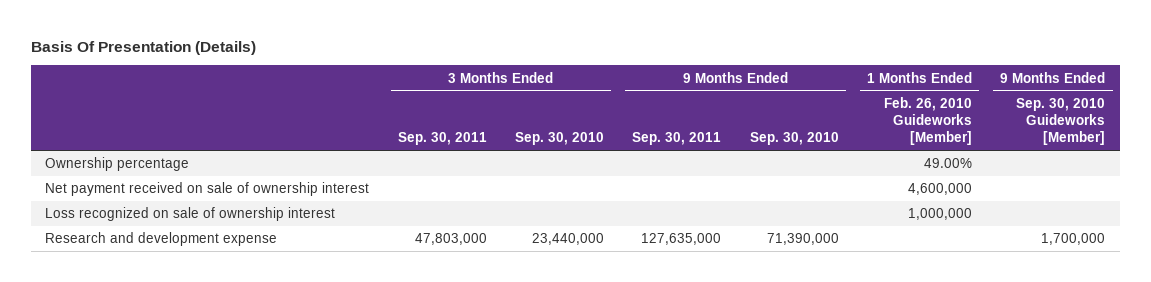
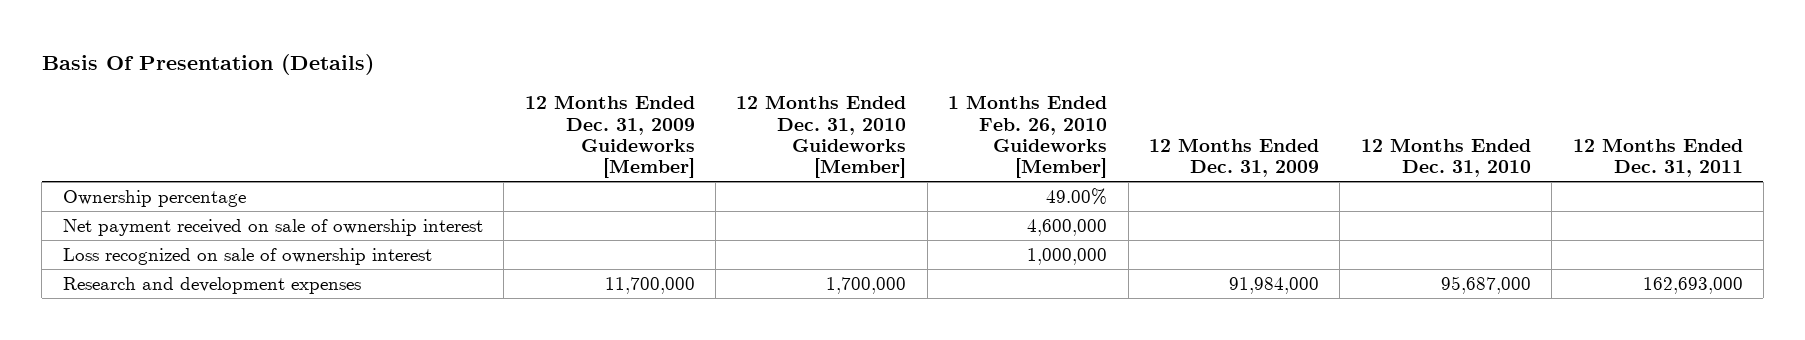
- | 3 Months Ended Sep. 30, 2011 | 3 Months Ended Sep. 30, 2010 | 9 Months Ended Sep. 30, 2011 | 9 Months Ended Sep. 30, 2010 | 1 Months Ended Feb. 26, 2010 Guideworks [Member] | 9 Months Ended Sep. 30, 2010 Guideworks [Member]
+ | 12 Months Ended Dec. 31, 2009 Guideworks [Member] | 12 Months Ended Dec. 31, 2010 Guideworks [Member] | 1 Months Ended Feb. 26, 2010 Guideworks [Member] | 12 Months Ended Dec. 31, 2009 | 12 Months Ended Dec. 31, 2010 | 12 Months Ended Dec. 31, 2011
- Research and development expense | 47,803,000 | 23,440,000 | 127,635,000 | 71,390,000 | | 1,700,000
+ Research and development expenses | 11,700,000 | 1,700,000 | | 91,984,000 | 95,687,000 | 162,693,000

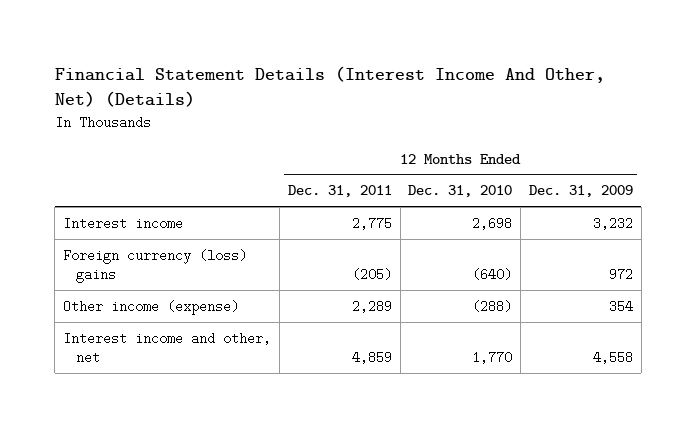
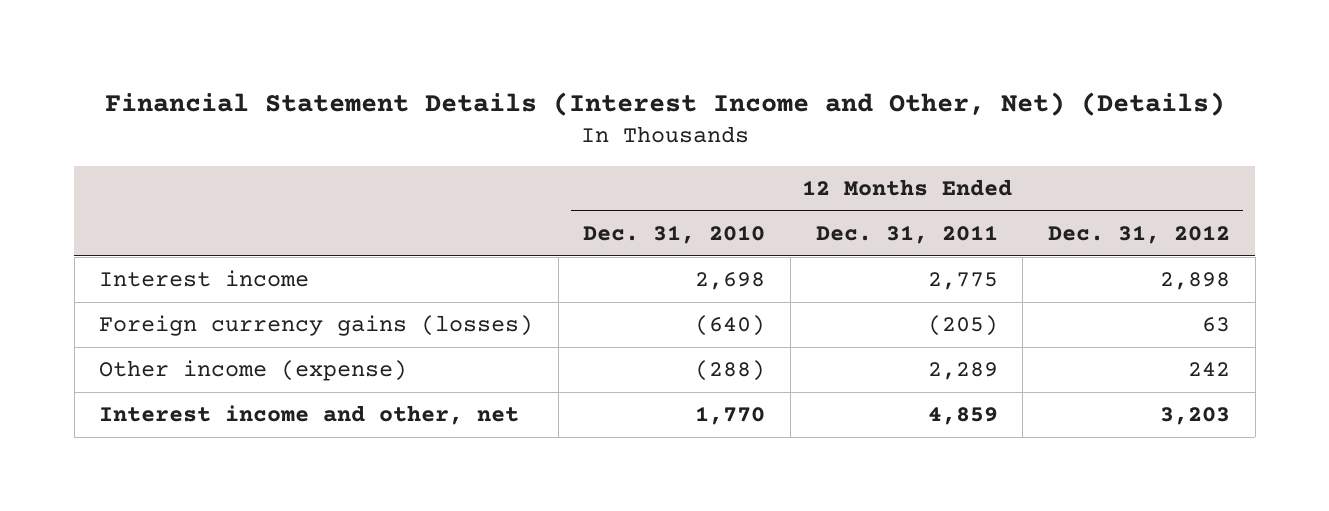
- Financial Statement Details (Interest Income And Other, Net) (Details)
+ Financial Statement Details (Interest Income and Other, Net) (Details)
- | 12 Months Ended Dec. 31, 2011 | 12 Months Ended Dec. 31, 2010 | 12 Months Ended Dec. 31, 2009
+ | 12 Months Ended Dec. 31, 2010 | 12 Months Ended Dec. 31, 2011 | 12 Months Ended Dec. 31, 2012
- Foreign currency (loss) gains | (205) | (640) | 972
+ Foreign currency gains (losses) | (640) | (205) | 63

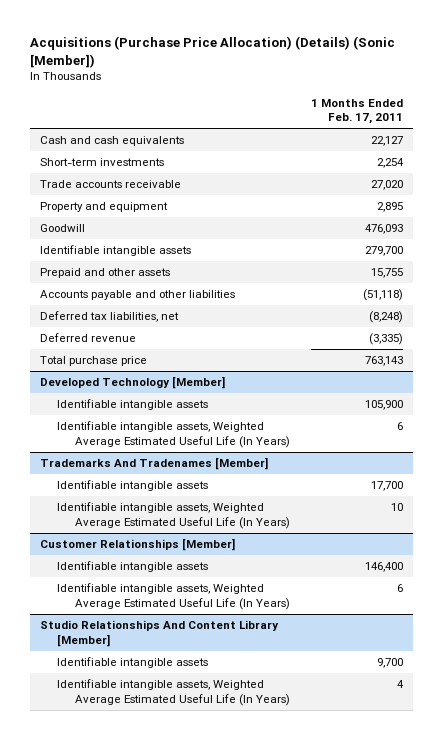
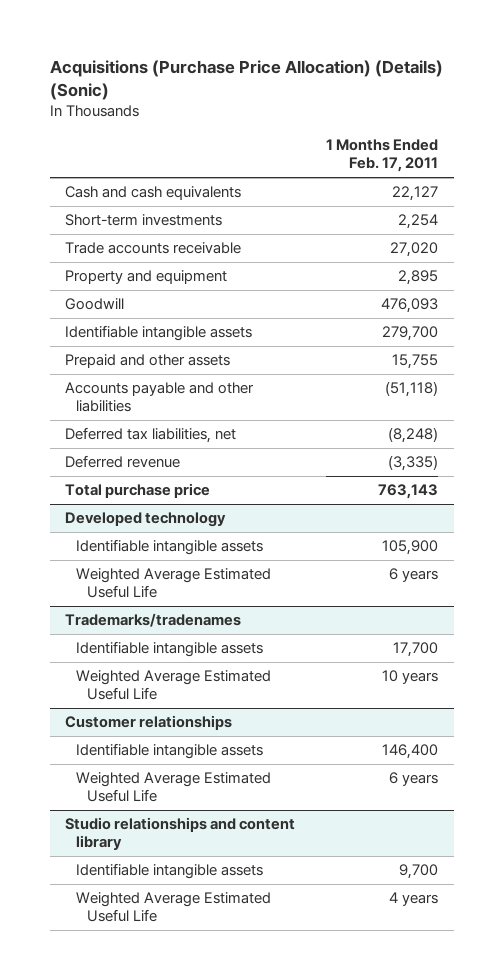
- Acquisitions (Purchase Price Allocation) (Details) (Sonic [Member])
+ Acquisitions (Purchase Price Allocation) (Details) (Sonic)
- Developed Technology [Member]
+ Developed technology
- Identifiable intangible assets, Weighted Average Estimated Useful Life (In Years) | 6
- Trademarks And Tradenames [Member]
+ Weighted Average Estimated Useful Life | 6 years
+ Trademarks/tradenames
- Identifiable intangible assets, Weighted Average Estimated Useful Life (In Years) | 10
- Customer Relationships [Member]
+ Weighted Average Estimated Useful Life | 10 years
+ Customer relationships
- Identifiable intangible assets, Weighted Average Estimated Useful Life (In Years) | 6
- Studio Relationships And Content Library [Member]
+ Weighted Average Estimated Useful Life | 6 years
+ Studio relationships and content library
- Identifiable intangible assets, Weighted Average Estimated Useful Life (In Years) | 4
+ Weighted Average Estimated Useful Life | 4 years

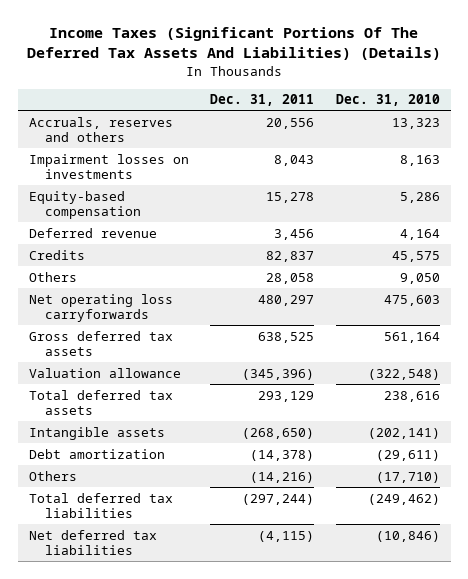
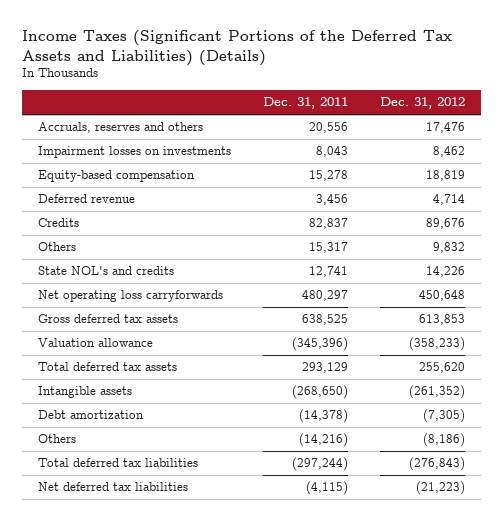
- Income Taxes (Significant Portions Of The Deferred Tax Assets And Liabilities) (Details)
+ Income Taxes (Significant Portions of the Deferred Tax Assets and Liabilities) (Details)
- | Dec. 31, 2011 | Dec. 31, 2010
+ | Dec. 31, 2011 | Dec. 31, 2012
- Others | 28,058 | 9,050
+ Others | 15,317 | 9,832
+ State NOL's and credits | 12,741 | 14,226

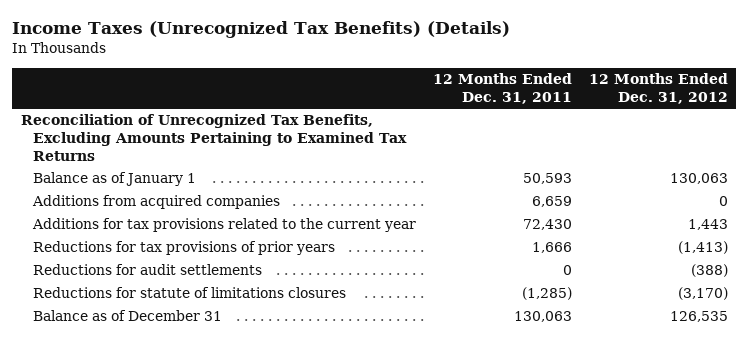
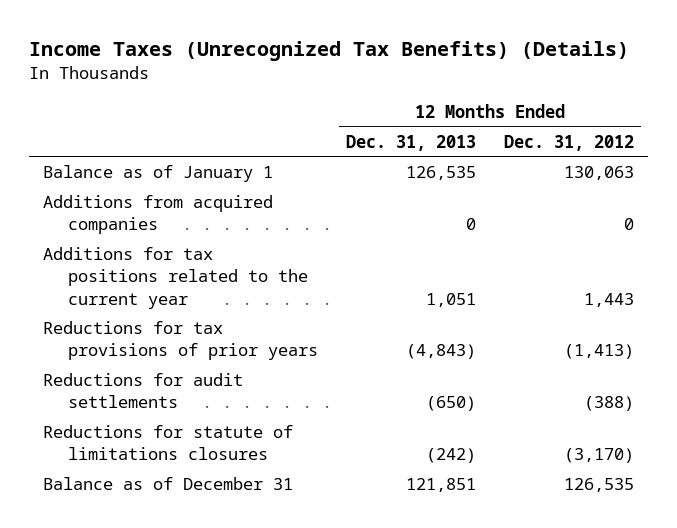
- | 12 Months Ended Dec. 31, 2011 | 12 Months Ended Dec. 31, 2012
+ | 12 Months Ended Dec. 31, 2013 | 12 Months Ended Dec. 31, 2012
- Reconciliation of Unrecognized Tax Benefits, Excluding Amounts Pertaining to Examined Tax Returns
- Additions for tax provisions related to the current year | 72,430 | 1,443
+ Additions for tax positions related to the current year | 1,051 | 1,443

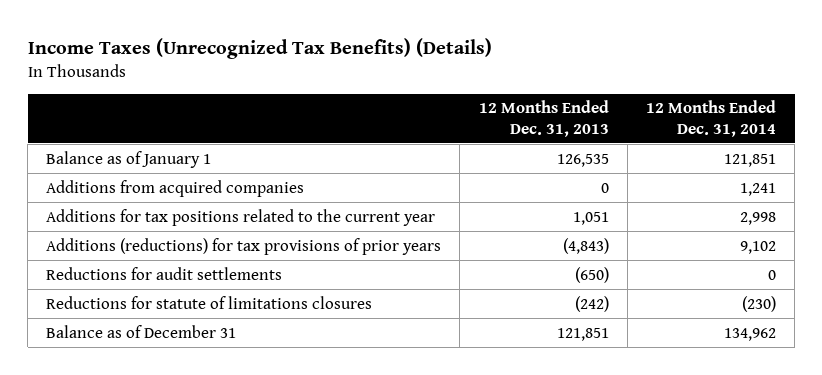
- | 12 Months Ended Dec. 31, 2013 | 12 Months Ended Dec. 31, 2012
+ | 12 Months Ended Dec. 31, 2013 | 12 Months Ended Dec. 31, 2014
- Reductions for tax provisions of prior years | (4,843) | (1,413)
+ Additions (reductions) for tax provisions of prior years | (4,843) | 9,102

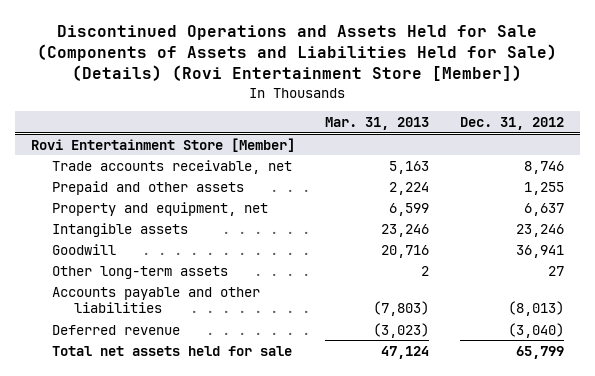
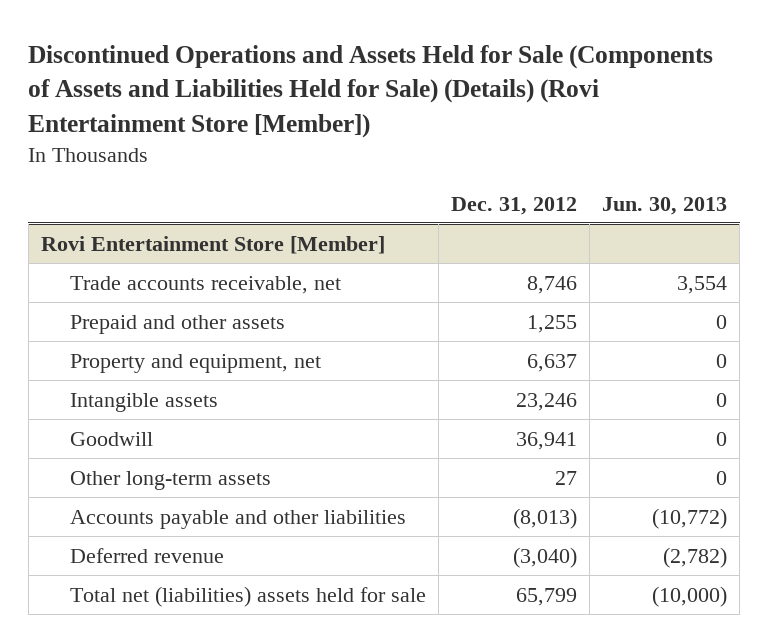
- | Mar. 31, 2013 | Dec. 31, 2012
+ | Dec. 31, 2012 | Jun. 30, 2013
@ Rovi Entertainment Store [Member]
- Total net assets held for sale | 47,124 | 65,799
+ Total net (liabilities) assets held for sale | 65,799 | (10,000)

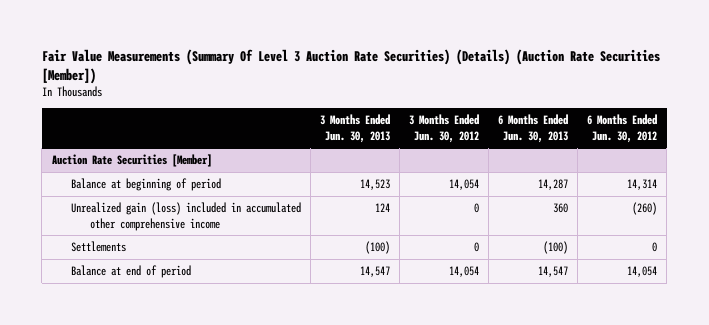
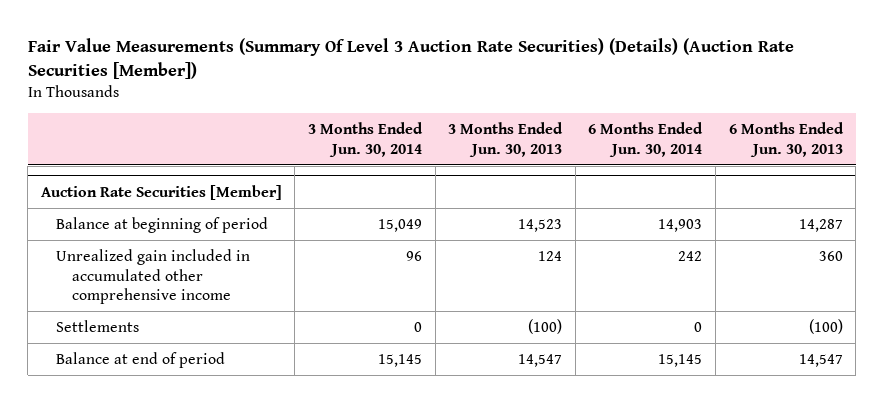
- | 3 Months Ended Jun. 30, 2013 | 3 Months Ended Jun. 30, 2012 | 6 Months Ended Jun. 30, 2013 | 6 Months Ended Jun. 30, 2012
+ | 3 Months Ended Jun. 30, 2014 | 3 Months Ended Jun. 30, 2013 | 6 Months Ended Jun. 30, 2014 | 6 Months Ended Jun. 30, 2013
@ Auction Rate Securities [Member]
- Unrealized gain (loss) included in accumulated other comprehensive income | 124 | 0 | 360 | (260)
+ Unrealized gain included in accumulated other comprehensive income | 96 | 124 | 242 | 360

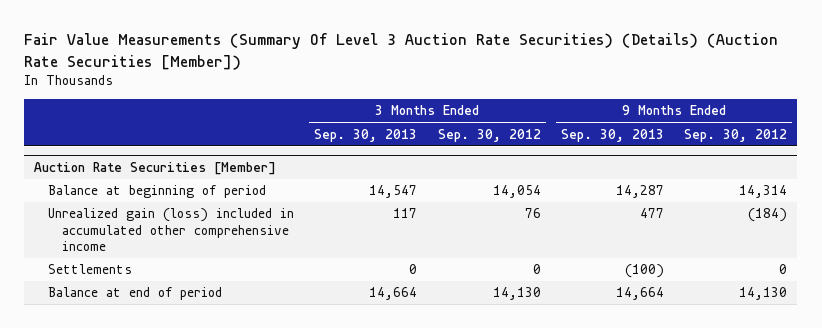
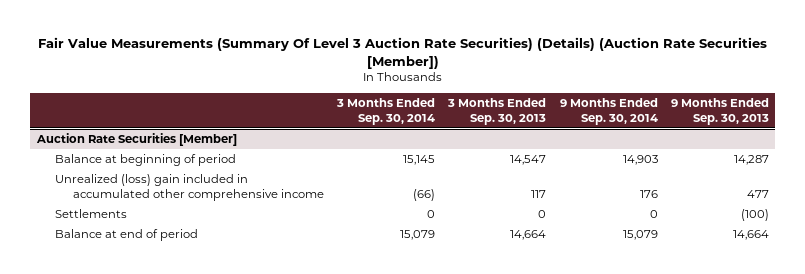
- | 3 Months Ended Sep. 30, 2013 | 3 Months Ended Sep. 30, 2012 | 9 Months Ended Sep. 30, 2013 | 9 Months Ended Sep. 30, 2012
+ | 3 Months Ended Sep. 30, 2014 | 3 Months Ended Sep. 30, 2013 | 9 Months Ended Sep. 30, 2014 | 9 Months Ended Sep. 30, 2013
@ Auction Rate Securities [Member]
- Unrealized gain (loss) included in accumulated other comprehensive income | 117 | 76 | 477 | (184)
+ Unrealized (loss) gain included in accumulated other comprehensive income | (66) | 117 | 176 | 477

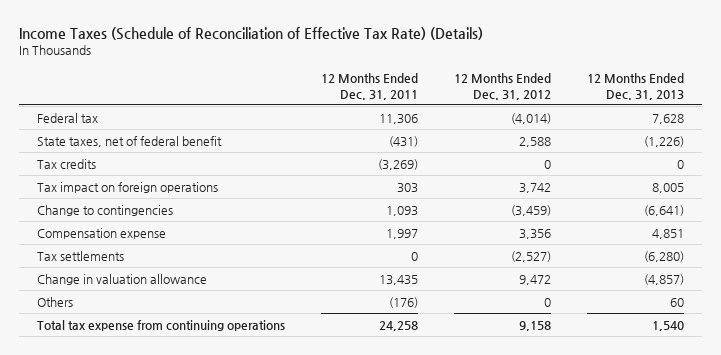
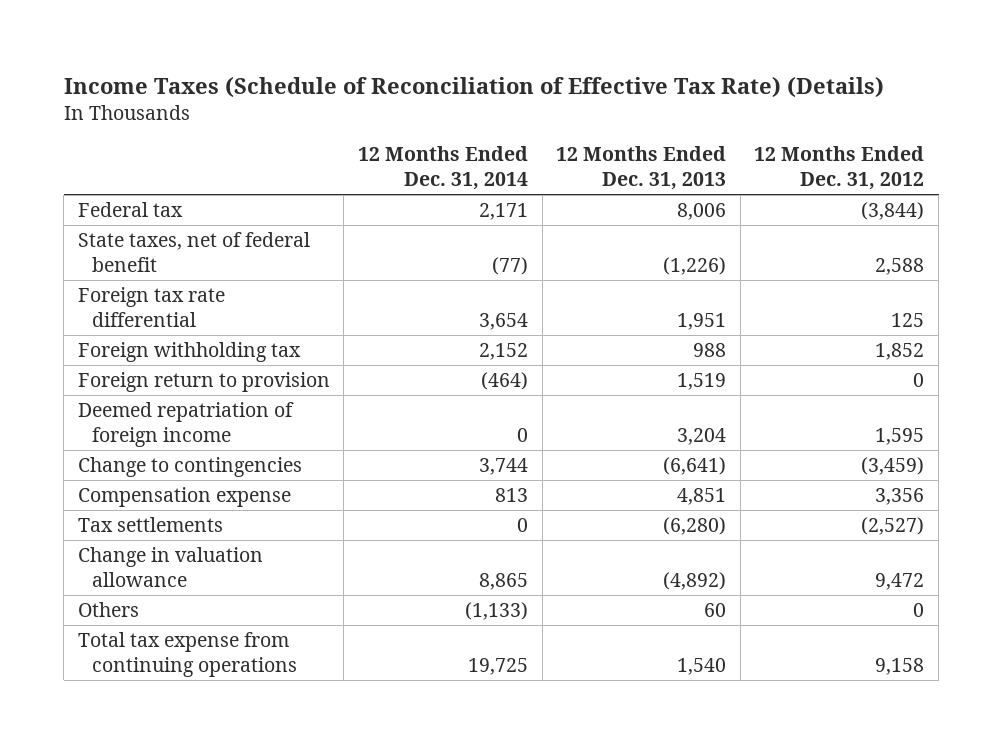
- | 12 Months Ended Dec. 31, 2011 | 12 Months Ended Dec. 31, 2012 | 12 Months Ended Dec. 31, 2013
+ | 12 Months Ended Dec. 31, 2014 | 12 Months Ended Dec. 31, 2013 | 12 Months Ended Dec. 31, 2012
- Federal tax | 11,306 | (4,014) | 7,628
+ Federal tax | 2,171 | 8,006 | (3,844)
- Tax credits | (3,269) | 0 | 0
- Tax impact on foreign operations | 303 | 3,742 | 8,005
+ Foreign tax rate differential | 3,654 | 1,951 | 125
+ Foreign withholding tax | 2,152 | 988 | 1,852
+ Foreign return to provision | (464) | 1,519 | 0
+ Deemed repatriation of foreign income | 0 | 3,204 | 1,595
- Change in valuation allowance | 13,435 | 9,472 | (4,857)
+ Change in valuation allowance | 8,865 | (4,892) | 9,472

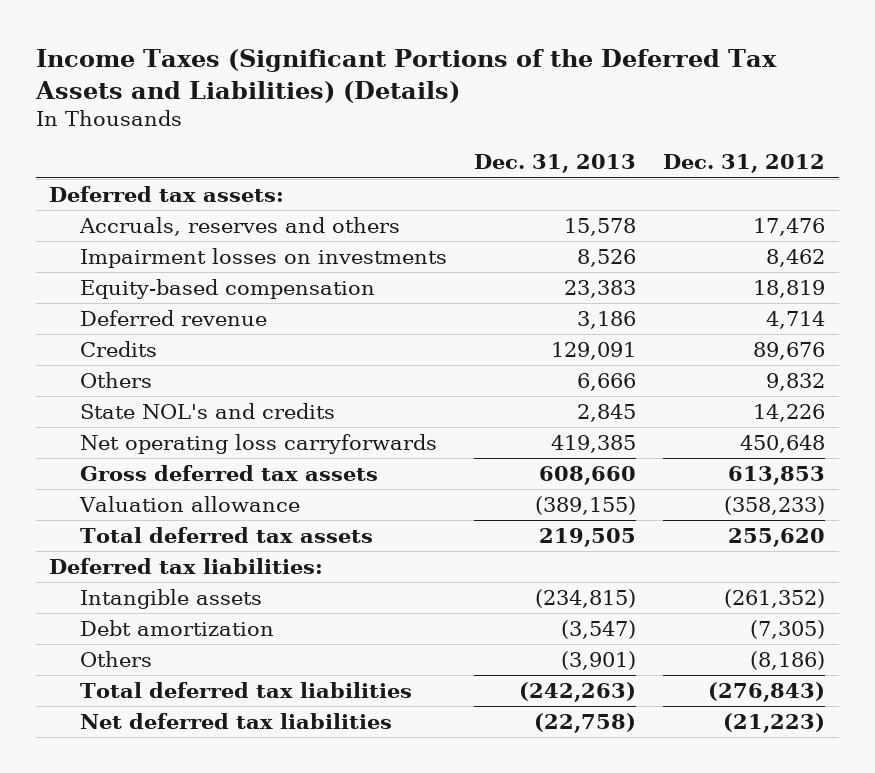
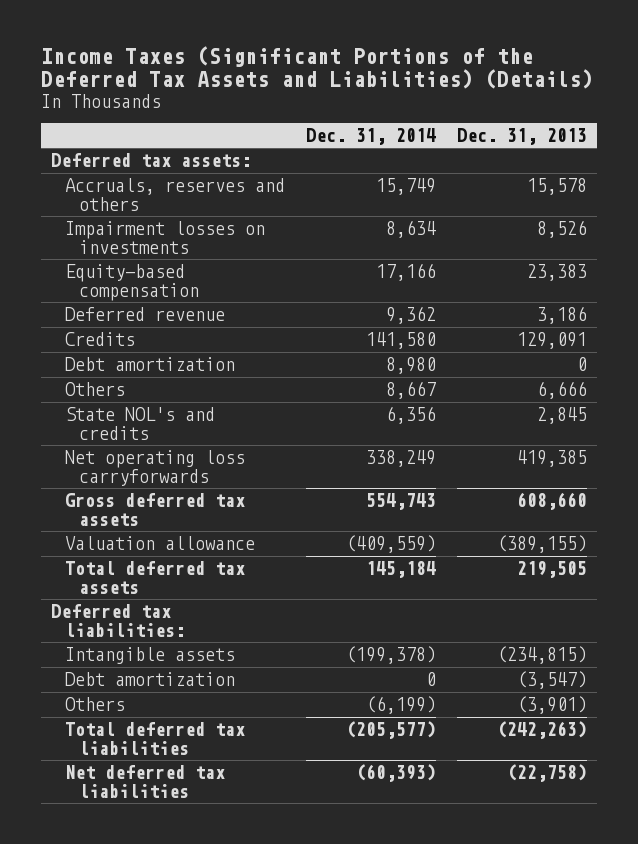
- | Dec. 31, 2013 | Dec. 31, 2012
+ | Dec. 31, 2014 | Dec. 31, 2013
+ Debt amortization | 8,980 | 0

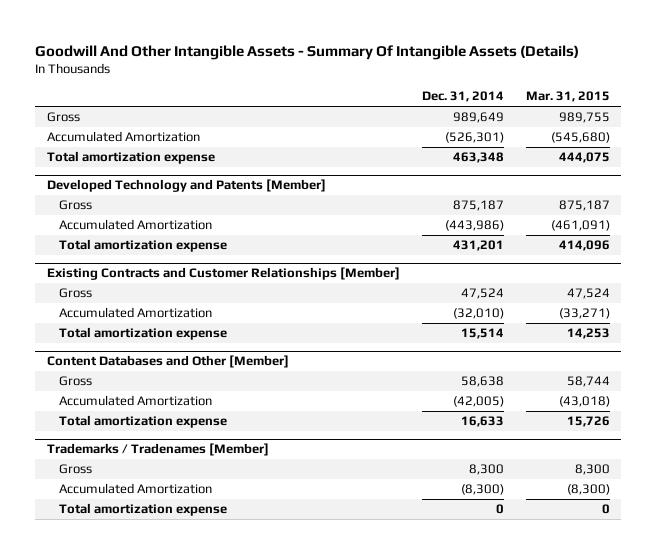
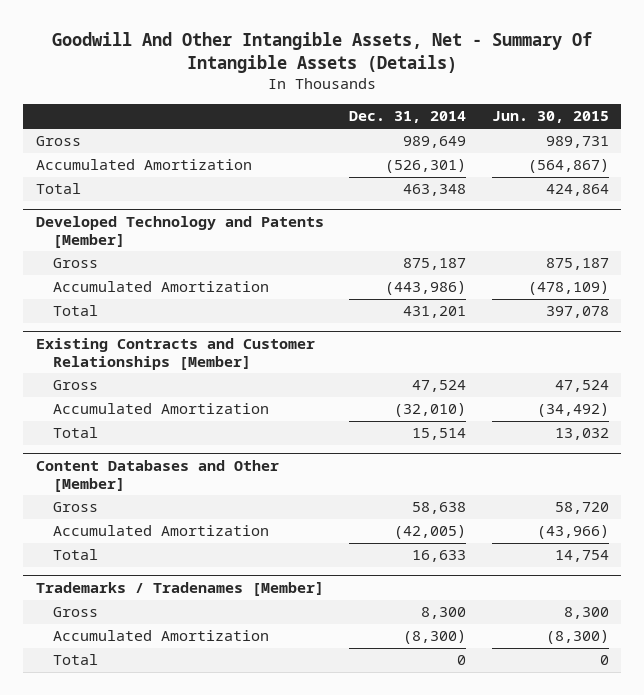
- Goodwill And Other Intangible Assets - Summary Of Intangible Assets (Details)
+ Goodwill And Other Intangible Assets, Net - Summary Of Intangible Assets (Details)
- | Dec. 31, 2014 | Mar. 31, 2015
+ | Dec. 31, 2014 | Jun. 30, 2015
- Total amortization expense | 463,348 | 444,075
+ Total | 463,348 | 424,864
@ Developed Technology and Patents [Member]
- Total amortization expense | 431,201 | 414,096
+ Total | 431,201 | 397,078
@ Existing Contracts and Customer Relationships [Member]
- Total amortization expense | 15,514 | 14,253
+ Total | 15,514 | 13,032
@ Content Databases and Other [Member]
- Total amortization expense | 16,633 | 15,726
+ Total | 16,633 | 14,754
@ Trademarks / Tradenames [Member]
- Total amortization expense | 0 | 0
+ Total | 0 | 0

